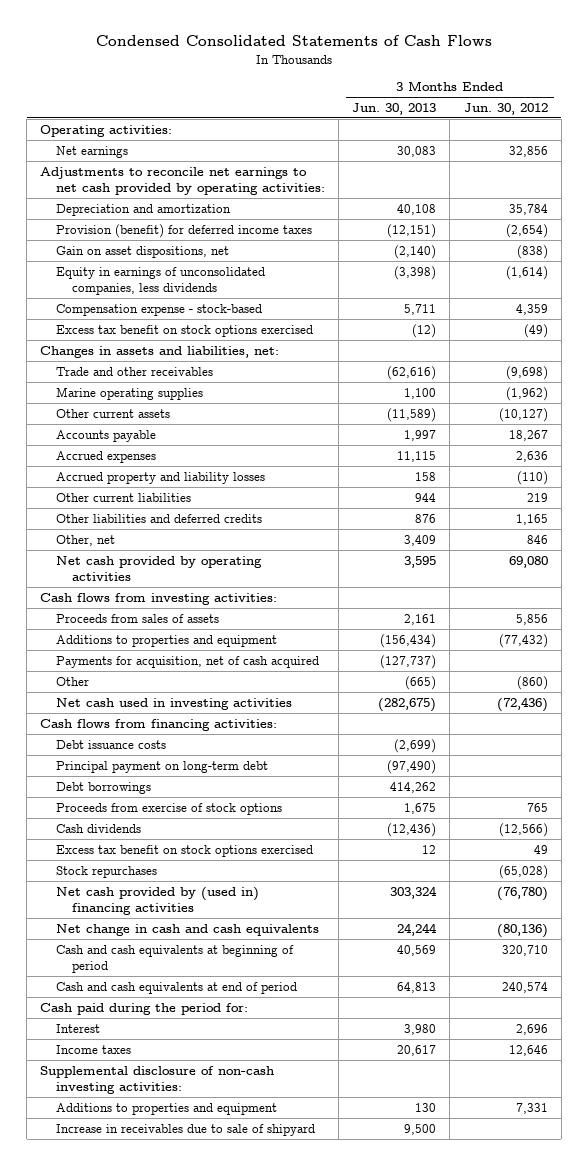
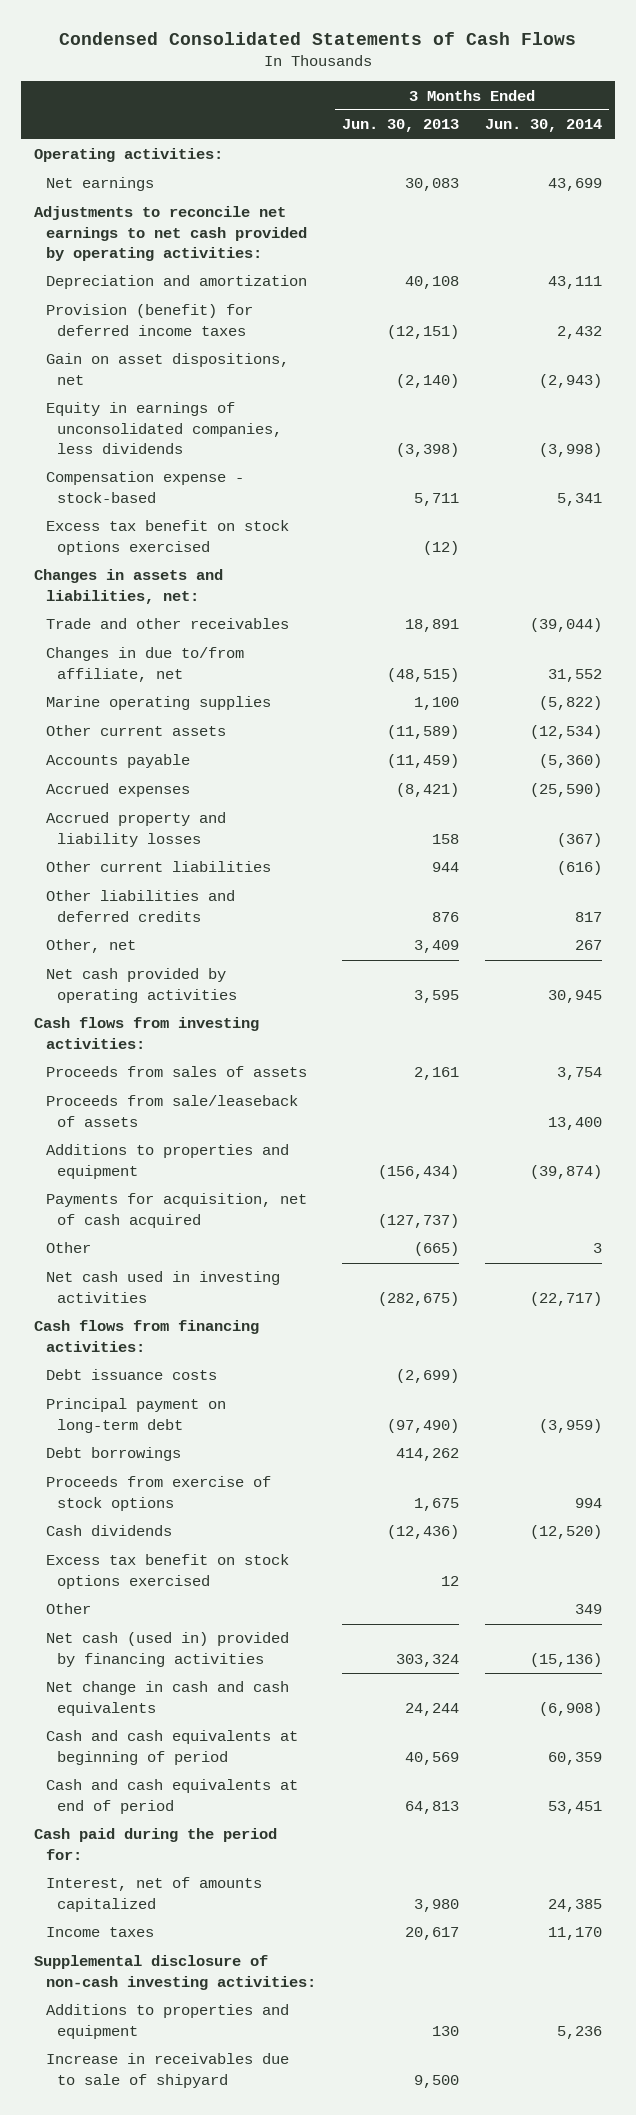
- | 3 Months Ended Jun. 30, 2013 | 3 Months Ended Jun. 30, 2012
+ | 3 Months Ended Jun. 30, 2013 | 3 Months Ended Jun. 30, 2014
- Trade and other receivables | (62,616) | (9,698)
+ Trade and other receivables | 18,891 | (39,044)
+ Changes in due to/from affiliate, net | (48,515) | 31,552
- Accounts payable | 1,997 | 18,267
- Accrued expenses | 11,115 | 2,636
+ Accounts payable | (11,459) | (5,360)
+ Accrued expenses | (8,421) | (25,590)
+ Proceeds from sale/leaseback of assets | | 13,400
- Stock repurchases | | (65,028)
- Net cash provided by (used in) financing activities | 303,324 | (76,780)
+ Other | | 349
+ Net cash (used in) provided by financing activities | 303,324 | (15,136)
- Interest | 3,980 | 2,696
+ Interest, net of amounts capitalized | 3,980 | 24,385

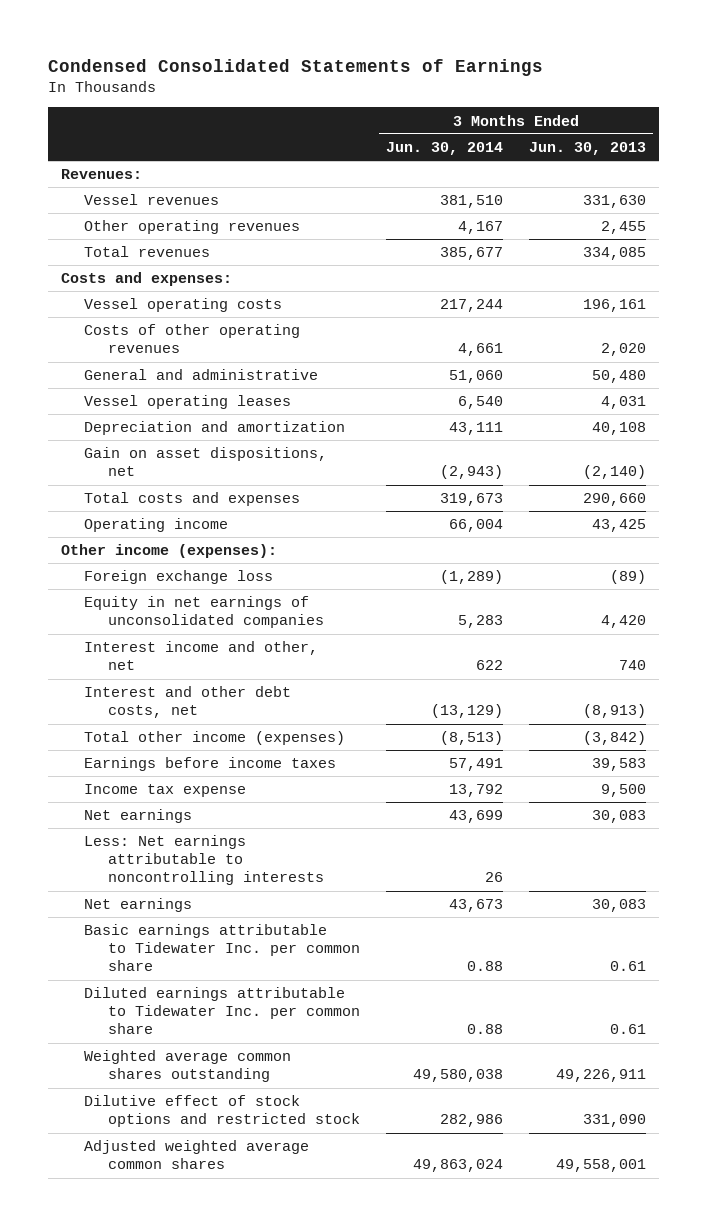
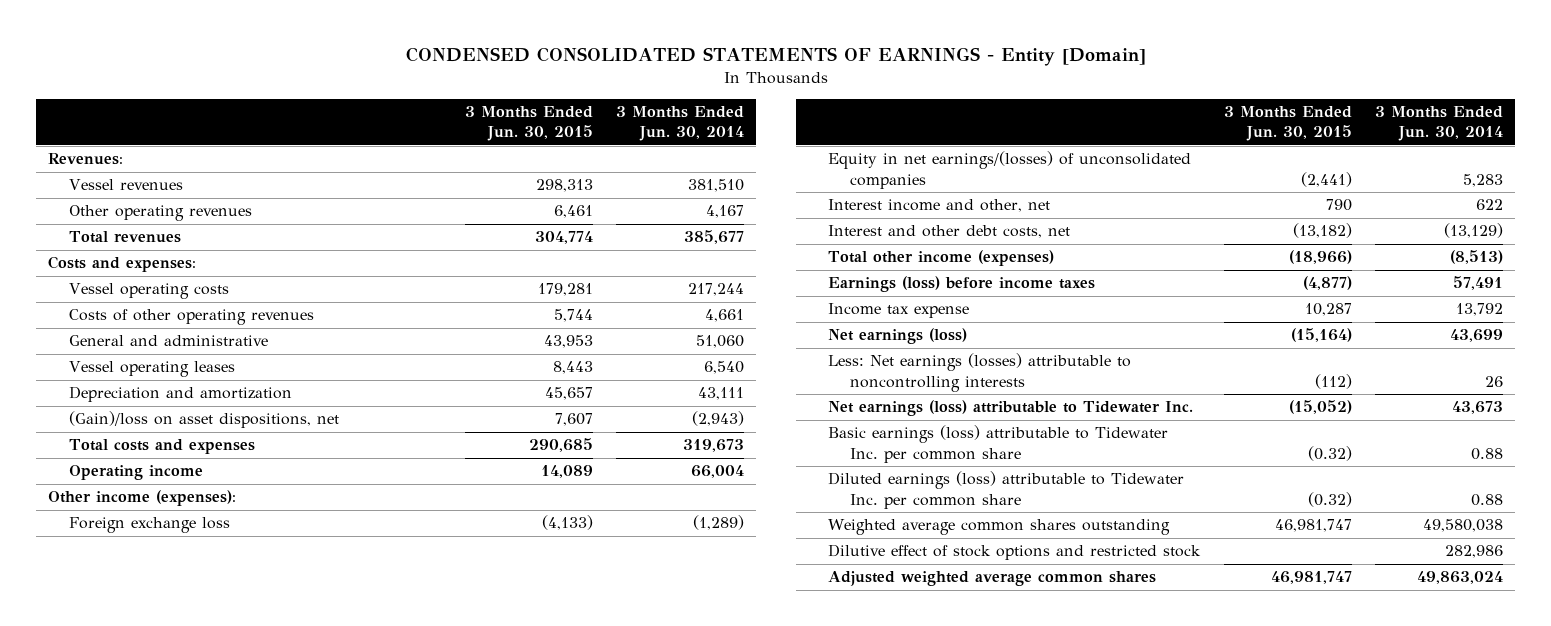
- Condensed Consolidated Statements of Earnings
+ CONDENSED CONSOLIDATED STATEMENTS OF EARNINGS - Entity [Domain]
- | 3 Months Ended Jun. 30, 2014 | 3 Months Ended Jun. 30, 2013
+ | 3 Months Ended Jun. 30, 2015 | 3 Months Ended Jun. 30, 2014
- Gain on asset dispositions, net | (2,943) | (2,140)
+ (Gain)/loss on asset dispositions, net | 7,607 | (2,943)
- Equity in net earnings of unconsolidated companies | 5,283 | 4,420
+ Equity in net earnings/(losses) of unconsolidated companies | (2,441) | 5,283
- Earnings before income taxes | 57,491 | 39,583
+ Earnings (loss) before income taxes | (4,877) | 57,491
- Net earnings | 43,699 | 30,083
- Less: Net earnings attributable to noncontrolling interests | 26 |
- Net earnings | 43,673 | 30,083
- Basic earnings attributable to Tidewater Inc. per common share | 0.88 | 0.61
- Diluted earnings attributable to Tidewater Inc. per common share | 0.88 | 0.61
+ Net earnings (loss) | (15,164) | 43,699
+ Less: Net earnings (losses) attributable to noncontrolling interests | (112) | 26
+ Net earnings (loss) attributable to Tidewater Inc. | (15,052) | 43,673
+ Basic earnings (loss) attributable to Tidewater Inc. per common share | (0.32) | 0.88
+ Diluted earnings (loss) attributable to Tidewater Inc. per common share | (0.32) | 0.88

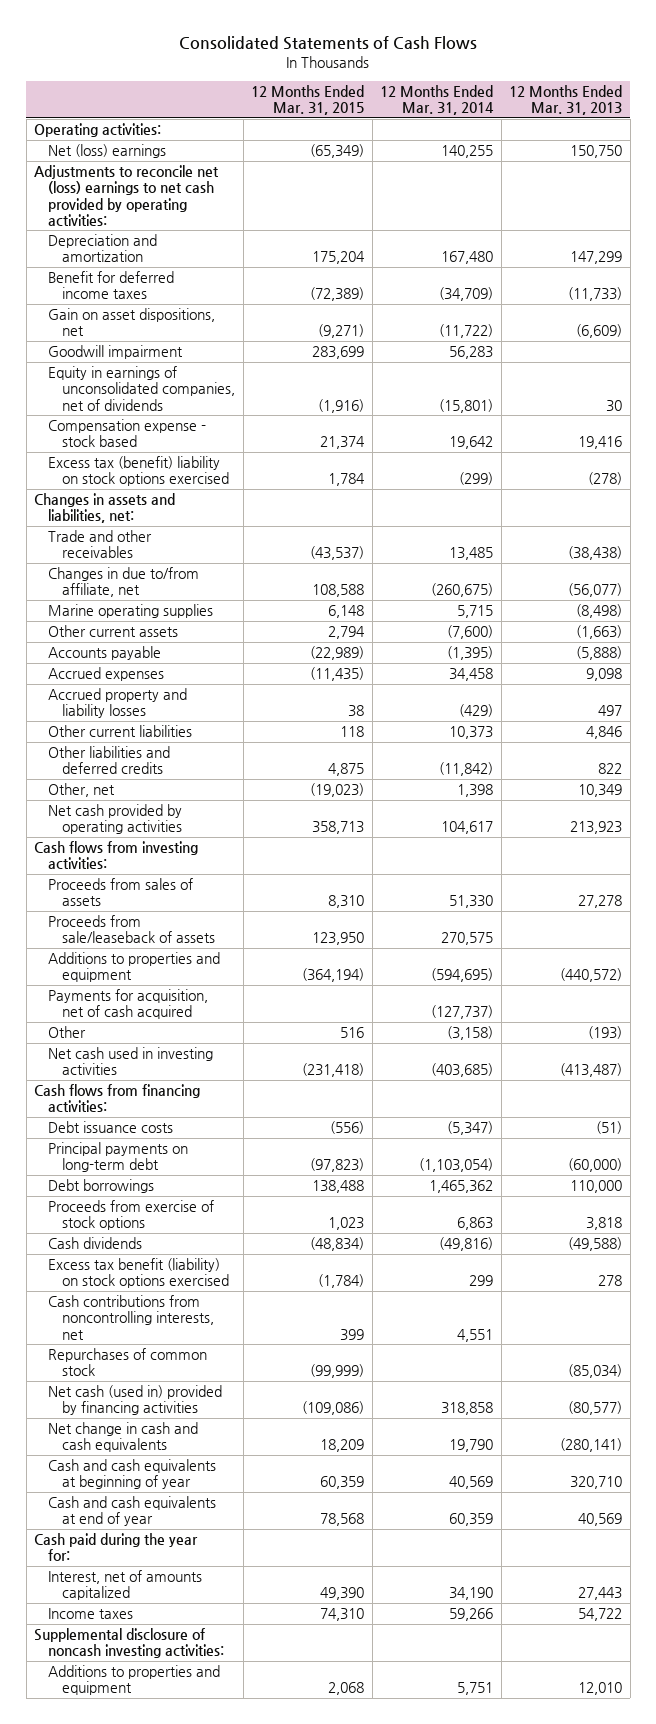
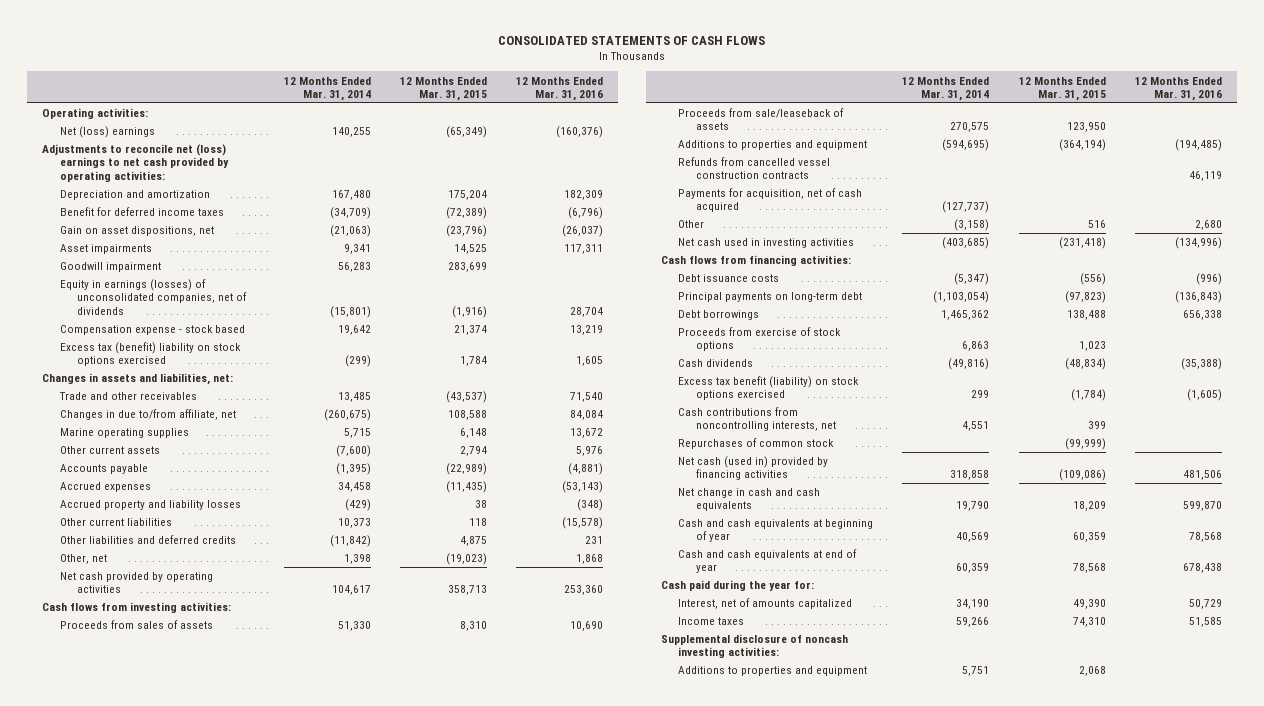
- Consolidated Statements of Cash Flows
+ CONSOLIDATED STATEMENTS OF CASH FLOWS
- | 12 Months Ended Mar. 31, 2015 | 12 Months Ended Mar. 31, 2014 | 12 Months Ended Mar. 31, 2013
+ | 12 Months Ended Mar. 31, 2014 | 12 Months Ended Mar. 31, 2015 | 12 Months Ended Mar. 31, 2016
- Gain on asset dispositions, net | (9,271) | (11,722) | (6,609)
+ Gain on asset dispositions, net | (21,063) | (23,796) | (26,037)
+ Asset impairments | 9,341 | 14,525 | 117,311
- Equity in earnings of unconsolidated companies, net of dividends | (1,916) | (15,801) | 30
+ Equity in earnings (losses) of unconsolidated companies, net of dividends | (15,801) | (1,916) | 28,704
+ Refunds from cancelled vessel construction contracts | | | 46,119

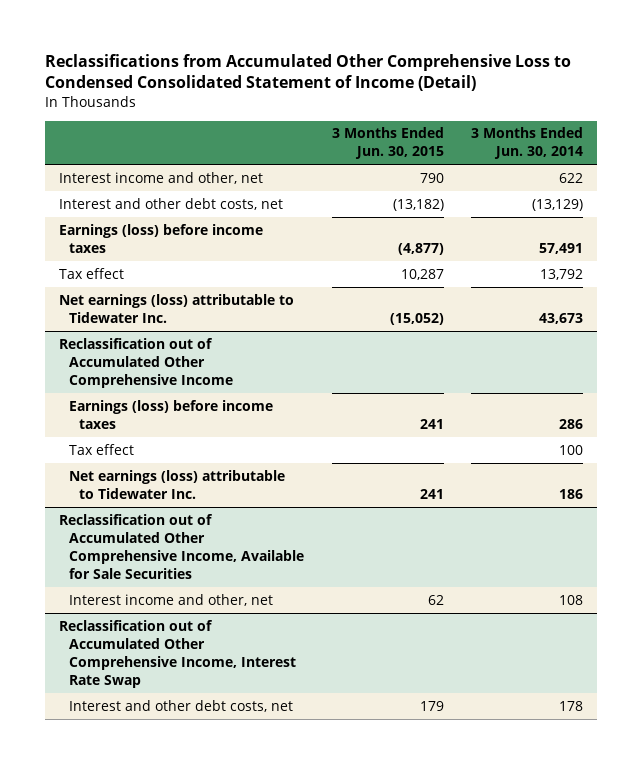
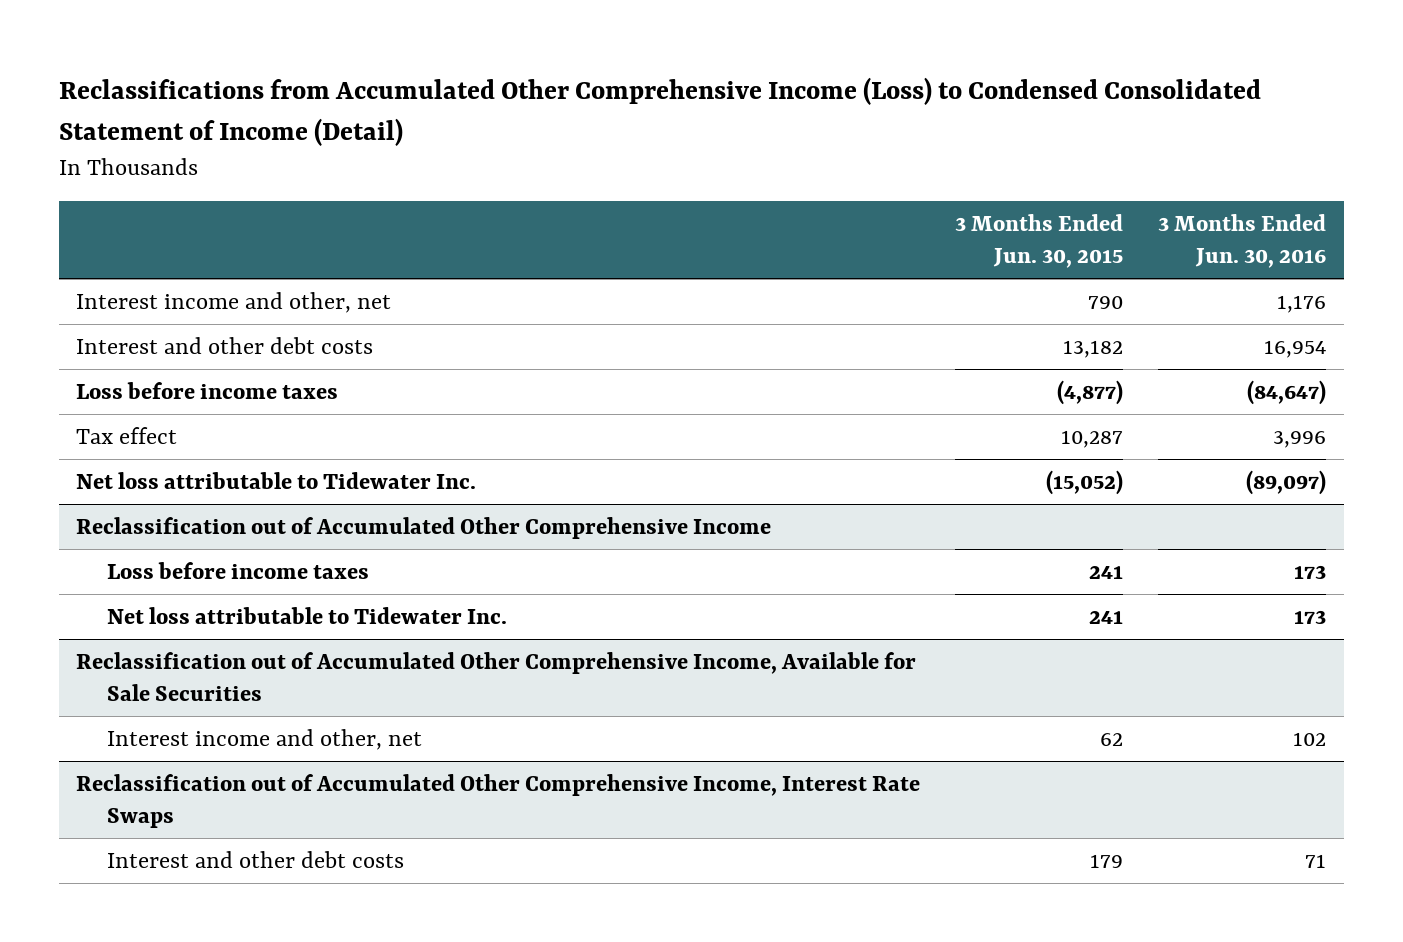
- Reclassifications from Accumulated Other Comprehensive Loss to Condensed Consolidated Statement of Income (Detail)
+ Reclassifications from Accumulated Other Comprehensive Income (Loss) to Condensed Consolidated Statement of Income (Detail)
- | 3 Months Ended Jun. 30, 2015 | 3 Months Ended Jun. 30, 2014
+ | 3 Months Ended Jun. 30, 2015 | 3 Months Ended Jun. 30, 2016
- Interest and other debt costs, net | (13,182) | (13,129)
- Earnings (loss) before income taxes | (4,877) | 57,491
+ Interest and other debt costs | 13,182 | 16,954
+ Loss before income taxes | (4,877) | (84,647)
- Net earnings (loss) attributable to Tidewater Inc. | (15,052) | 43,673
+ Net loss attributable to Tidewater Inc. | (15,052) | (89,097)
@ Reclassification out of Accumulated Other Comprehensive Income
- Earnings (loss) before income taxes | 241 | 286
- Tax effect | | 100
- Net earnings (loss) attributable to Tidewater Inc. | 241 | 186
+ Loss before income taxes | 241 | 173
+ Net loss attributable to Tidewater Inc. | 241 | 173
- Reclassification out of Accumulated Other Comprehensive Income, Interest Rate Swap
- Interest and other debt costs, net | 179 | 178
+ Reclassification out of Accumulated Other Comprehensive Income, Interest Rate Swaps
+ Interest and other debt costs | 179 | 71

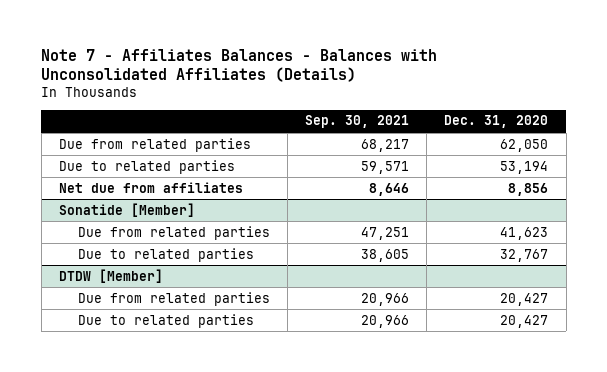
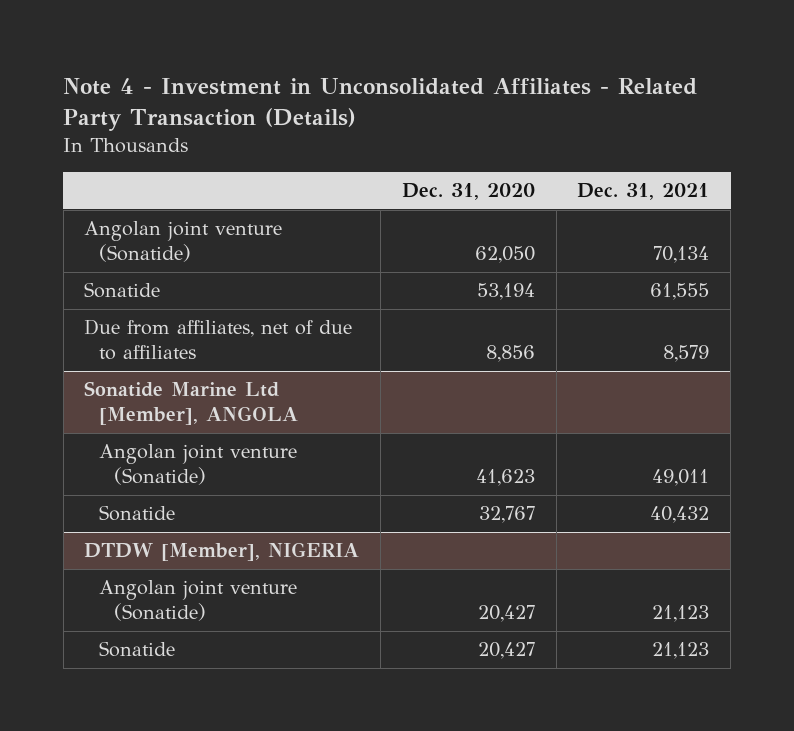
- Note 7 - Affiliates Balances - Balances with Unconsolidated Affiliates (Details)
+ Note 4 - Investment in Unconsolidated Affiliates - Related Party Transaction (Details)
- | Sep. 30, 2021 | Dec. 31, 2020
+ | Dec. 31, 2020 | Dec. 31, 2021
- Due from related parties | 68,217 | 62,050
- Due to related parties | 59,571 | 53,194
- Net due from affiliates | 8,646 | 8,856
- Sonatide [Member]
- Due from related parties | 47,251 | 41,623
- Due to related parties | 38,605 | 32,767
- DTDW [Member]
- Due from related parties | 20,966 | 20,427
- Due to related parties | 20,966 | 20,427
+ Angolan joint venture (Sonatide) | 62,050 | 70,134
+ Sonatide | 53,194 | 61,555
+ Due from affiliates, net of due to affiliates | 8,856 | 8,579
+ Sonatide Marine Ltd [Member], ANGOLA
+ Angolan joint venture (Sonatide) | 41,623 | 49,011
+ Sonatide | 32,767 | 40,432
+ DTDW [Member], NIGERIA
+ Angolan joint venture (Sonatide) | 20,427 | 21,123
+ Sonatide | 20,427 | 21,123

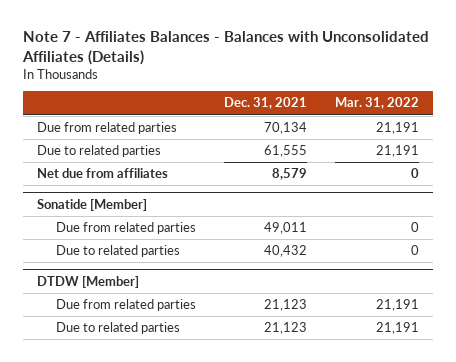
- Note 4 - Investment in Unconsolidated Affiliates - Related Party Transaction (Details)
+ Note 7 - Affiliates Balances - Balances with Unconsolidated Affiliates (Details)
- | Dec. 31, 2020 | Dec. 31, 2021
+ | Dec. 31, 2021 | Mar. 31, 2022
- Angolan joint venture (Sonatide) | 62,050 | 70,134
- Sonatide | 53,194 | 61,555
- Due from affiliates, net of due to affiliates | 8,856 | 8,579
- Sonatide Marine Ltd [Member], ANGOLA
- Angolan joint venture (Sonatide) | 41,623 | 49,011
- Sonatide | 32,767 | 40,432
- DTDW [Member], NIGERIA
- Angolan joint venture (Sonatide) | 20,427 | 21,123
- Sonatide | 20,427 | 21,123
+ Due from related parties | 70,134 | 21,191
+ Due to related parties | 61,555 | 21,191
+ Net due from affiliates | 8,579 | 0
+ Sonatide [Member]
+ Due from related parties | 49,011 | 0
+ Due to related parties | 40,432 | 0
+ DTDW [Member]
+ Due from related parties | 21,123 | 21,191
+ Due to related parties | 21,123 | 21,191

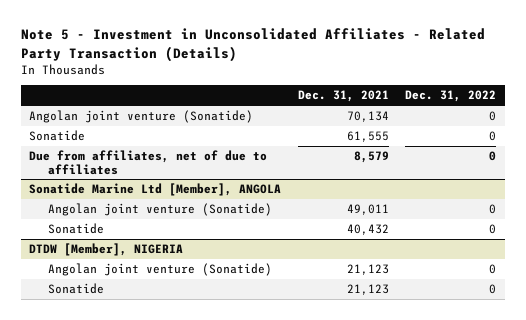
- Note 7 - Affiliates Balances - Balances with Unconsolidated Affiliates (Details)
+ Note 5 - Investment in Unconsolidated Affiliates - Related Party Transaction (Details)
- | Dec. 31, 2021 | Mar. 31, 2022
+ | Dec. 31, 2021 | Dec. 31, 2022
- Due from related parties | 70,134 | 21,191
- Due to related parties | 61,555 | 21,191
- Net due from affiliates | 8,579 | 0
- Sonatide [Member]
- Due from related parties | 49,011 | 0
- Due to related parties | 40,432 | 0
- DTDW [Member]
- Due from related parties | 21,123 | 21,191
- Due to related parties | 21,123 | 21,191
+ Angolan joint venture (Sonatide) | 70,134 | 0
+ Sonatide | 61,555 | 0
+ Due from affiliates, net of due to affiliates | 8,579 | 0
+ Sonatide Marine Ltd [Member], ANGOLA
+ Angolan joint venture (Sonatide) | 49,011 | 0
+ Sonatide | 40,432 | 0
+ DTDW [Member], NIGERIA
+ Angolan joint venture (Sonatide) | 21,123 | 0
+ Sonatide | 21,123 | 0

